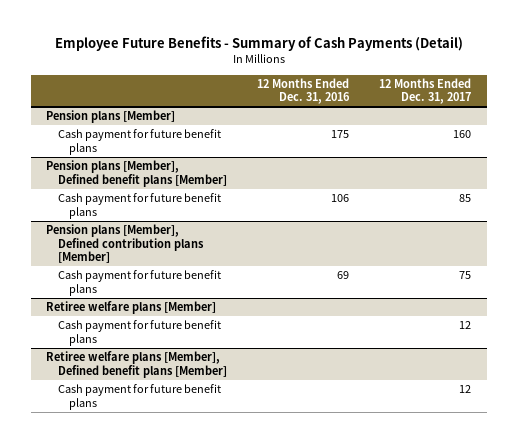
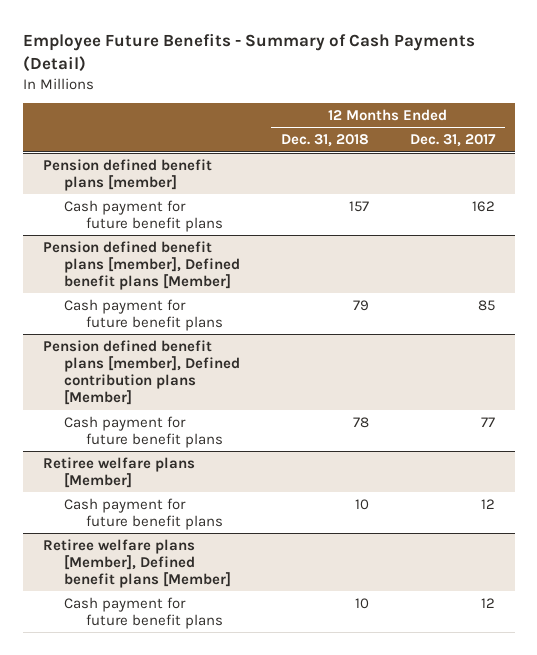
- | 12 Months Ended Dec. 31, 2016 | 12 Months Ended Dec. 31, 2017
+ | 12 Months Ended Dec. 31, 2018 | 12 Months Ended Dec. 31, 2017
- Pension plans [Member]
- Cash payment for future benefit plans | 175 | 160
- Pension plans [Member], Defined benefit plans [Member]
+ Pension defined benefit plans [member]
+ Cash payment for future benefit plans | 157 | 162
+ Pension defined benefit plans [member], Defined benefit plans [Member]
- Pension plans [Member], Defined contribution plans [Member]
- Cash payment for future benefit plans | 69 | 75
+ Pension defined benefit plans [member], Defined contribution plans [Member]
+ Cash payment for future benefit plans | 78 | 77

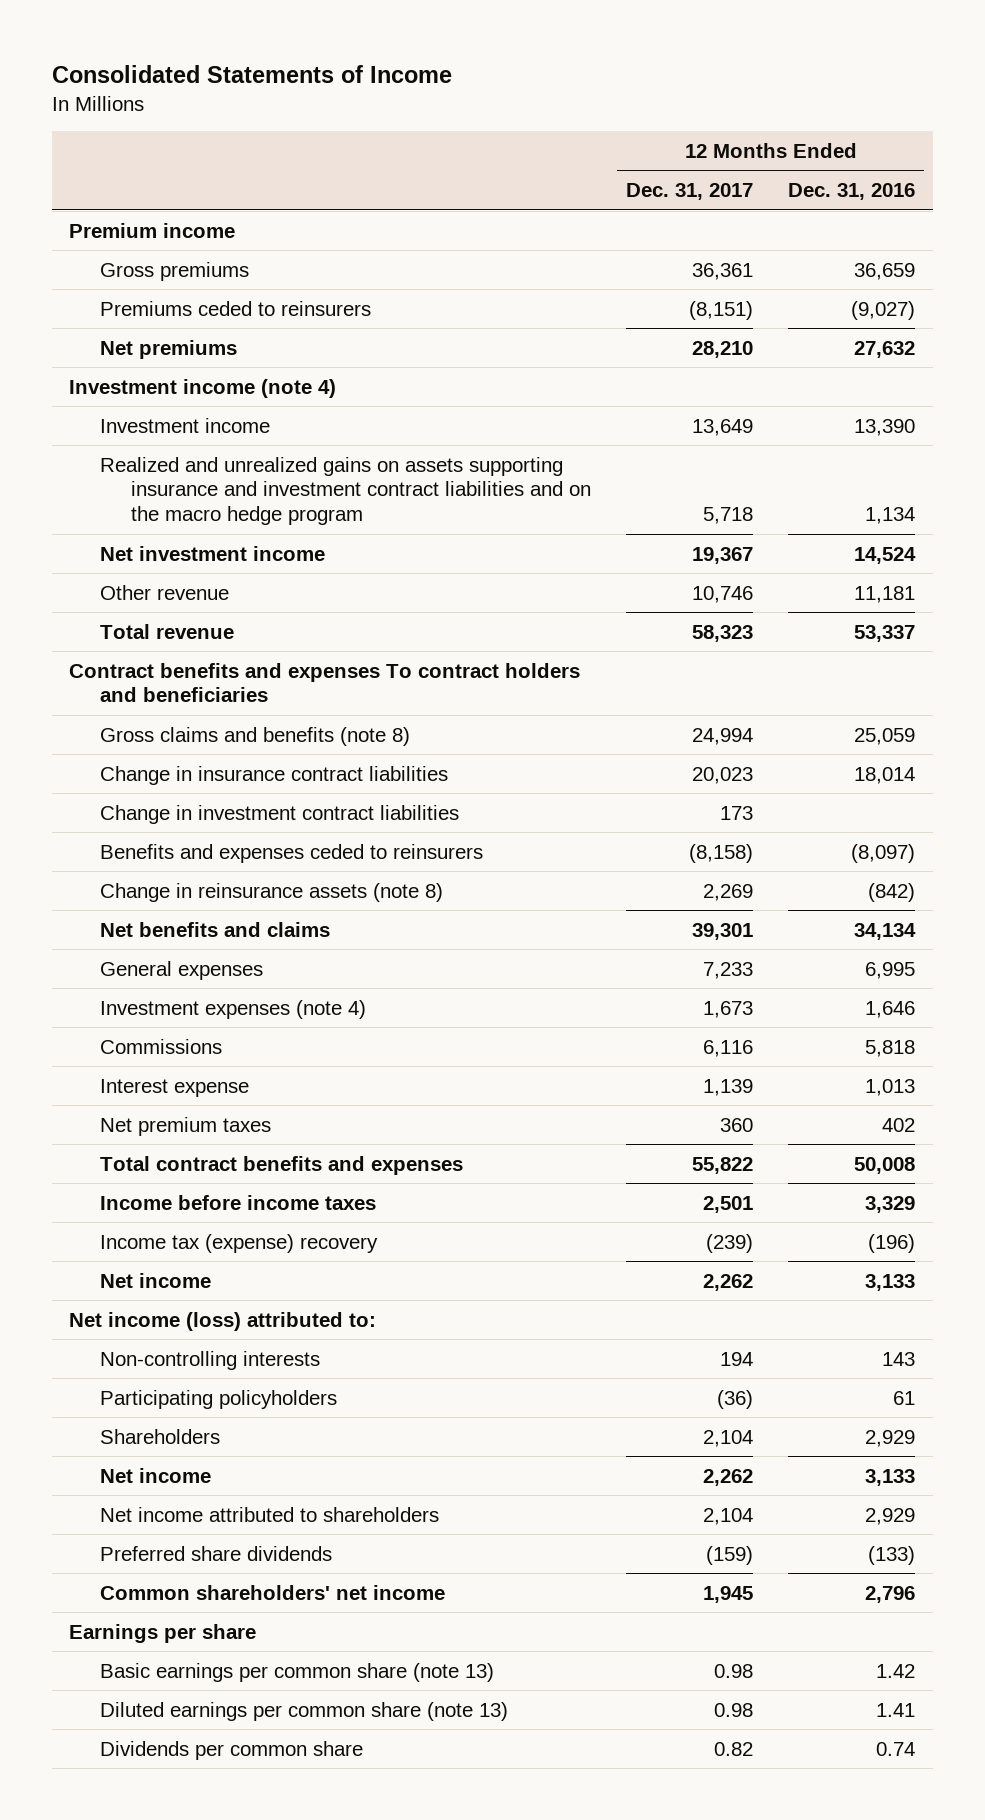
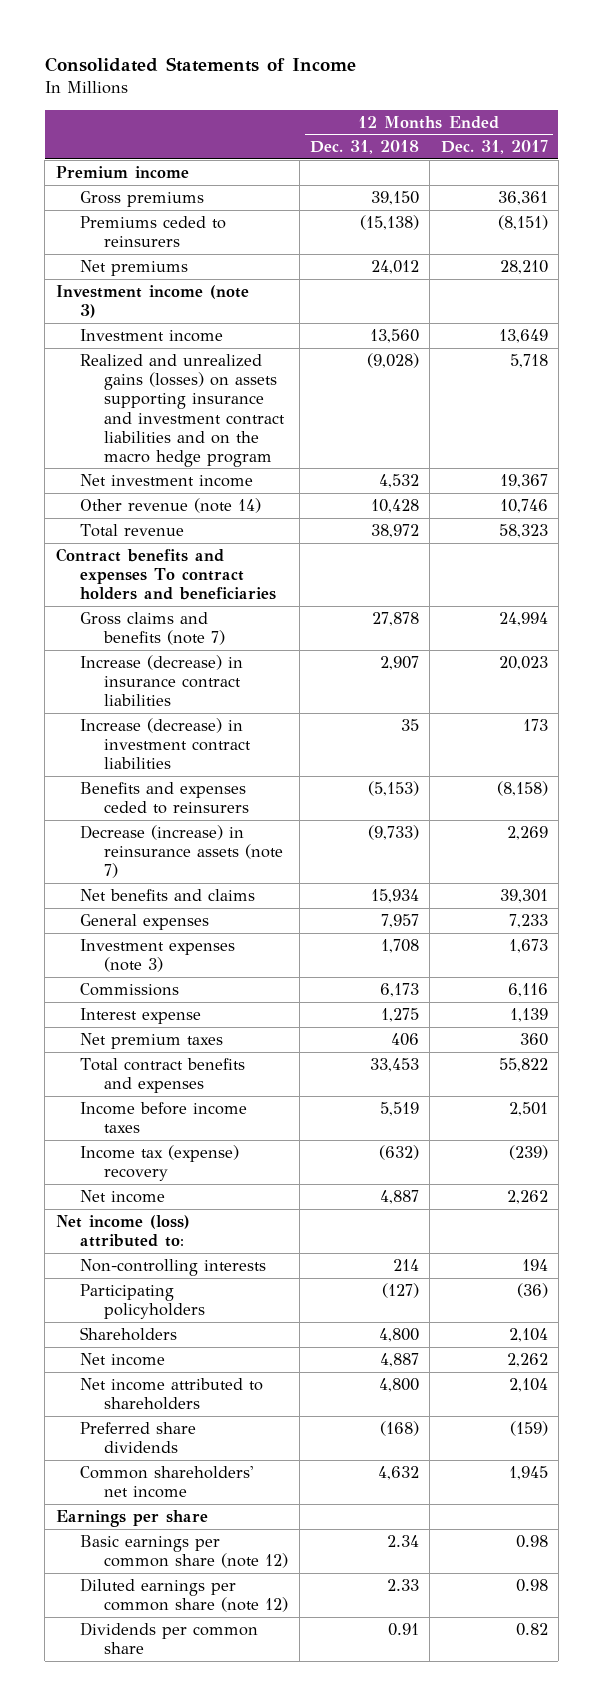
- | 12 Months Ended Dec. 31, 2017 | 12 Months Ended Dec. 31, 2016
+ | 12 Months Ended Dec. 31, 2018 | 12 Months Ended Dec. 31, 2017
- Investment income (note 4)
+ Investment income (note 3)
- Realized and unrealized gains on assets supporting insurance and investment contract liabilities and on the macro hedge program | 5,718 | 1,134
+ Realized and unrealized gains (losses) on assets supporting insurance and investment contract liabilities and on the macro hedge program | (9,028) | 5,718
- Other revenue | 10,746 | 11,181
+ Other revenue (note 14) | 10,428 | 10,746
- Gross claims and benefits (note 8) | 24,994 | 25,059
- Change in insurance contract liabilities | 20,023 | 18,014
- Change in investment contract liabilities | 173 |
+ Gross claims and benefits (note 7) | 27,878 | 24,994
+ Increase (decrease) in insurance contract liabilities | 2,907 | 20,023
+ Increase (decrease) in investment contract liabilities | 35 | 173
- Change in reinsurance assets (note 8) | 2,269 | (842)
+ Decrease (increase) in reinsurance assets (note 7) | (9,733) | 2,269
- Investment expenses (note 4) | 1,673 | 1,646
+ Investment expenses (note 3) | 1,708 | 1,673
- Basic earnings per common share (note 13) | 0.98 | 1.42
- Diluted earnings per common share (note 13) | 0.98 | 1.41
+ Basic earnings per common share (note 12) | 2.34 | 0.98
+ Diluted earnings per common share (note 12) | 2.33 | 0.98

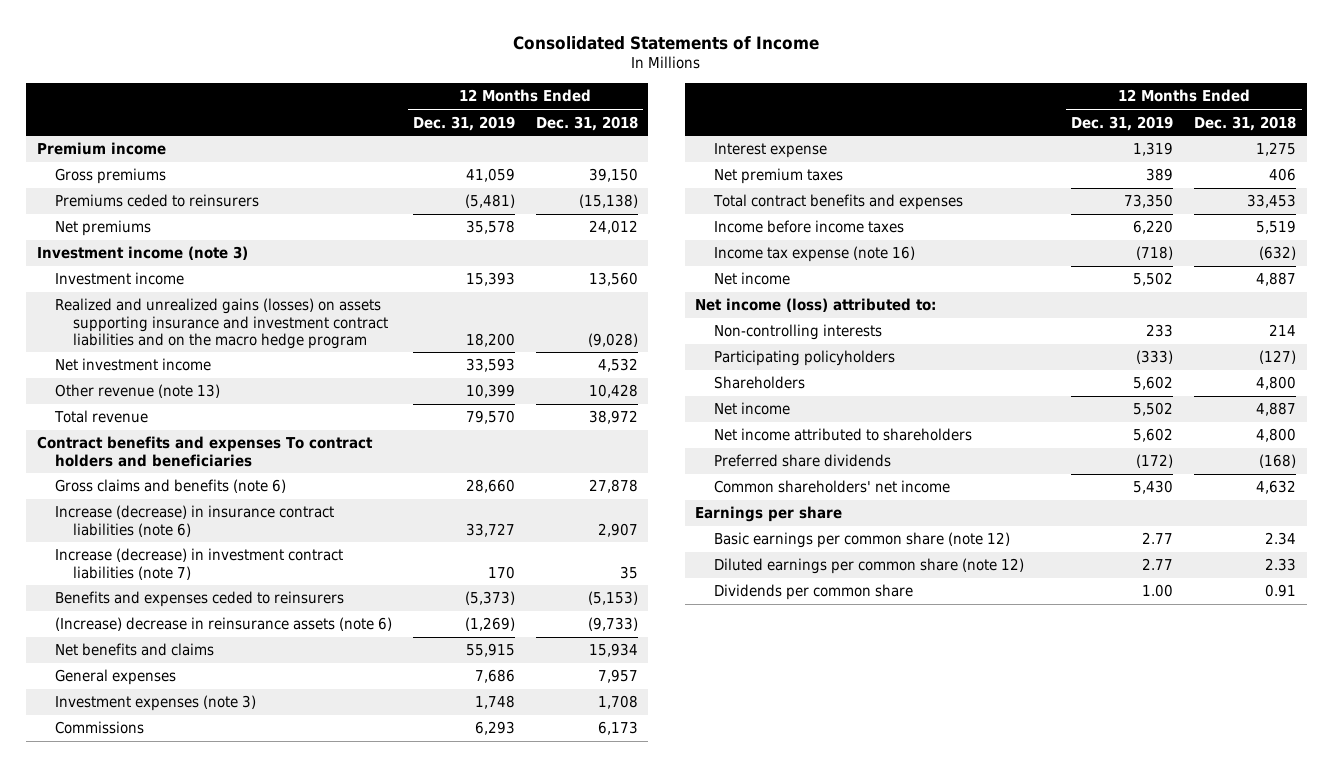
- | 12 Months Ended Dec. 31, 2018 | 12 Months Ended Dec. 31, 2017
+ | 12 Months Ended Dec. 31, 2019 | 12 Months Ended Dec. 31, 2018
- Other revenue (note 14) | 10,428 | 10,746
+ Other revenue (note 13) | 10,399 | 10,428
- Gross claims and benefits (note 7) | 27,878 | 24,994
- Increase (decrease) in insurance contract liabilities | 2,907 | 20,023
- Increase (decrease) in investment contract liabilities | 35 | 173
+ Gross claims and benefits (note 6) | 28,660 | 27,878
+ Increase (decrease) in insurance contract liabilities (note 6) | 33,727 | 2,907
+ Increase (decrease) in investment contract liabilities (note 7) | 170 | 35
- Decrease (increase) in reinsurance assets (note 7) | (9,733) | 2,269
+ (Increase) decrease in reinsurance assets (note 6) | (1,269) | (9,733)
- Income tax (expense) recovery | (632) | (239)
+ Income tax expense (note 16) | (718) | (632)

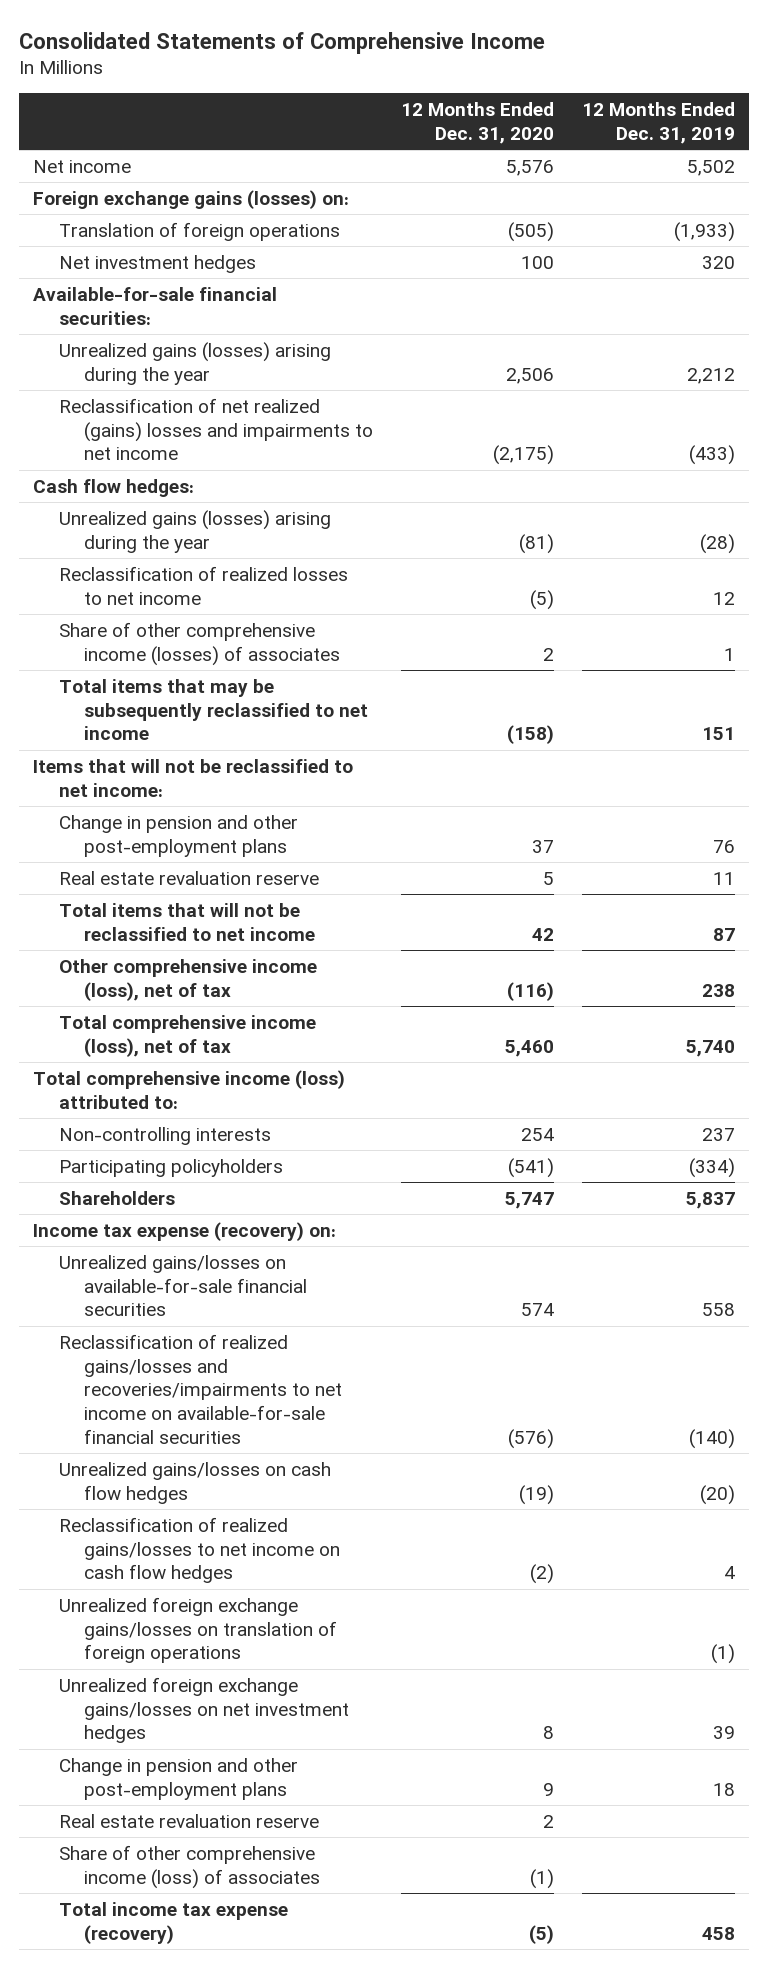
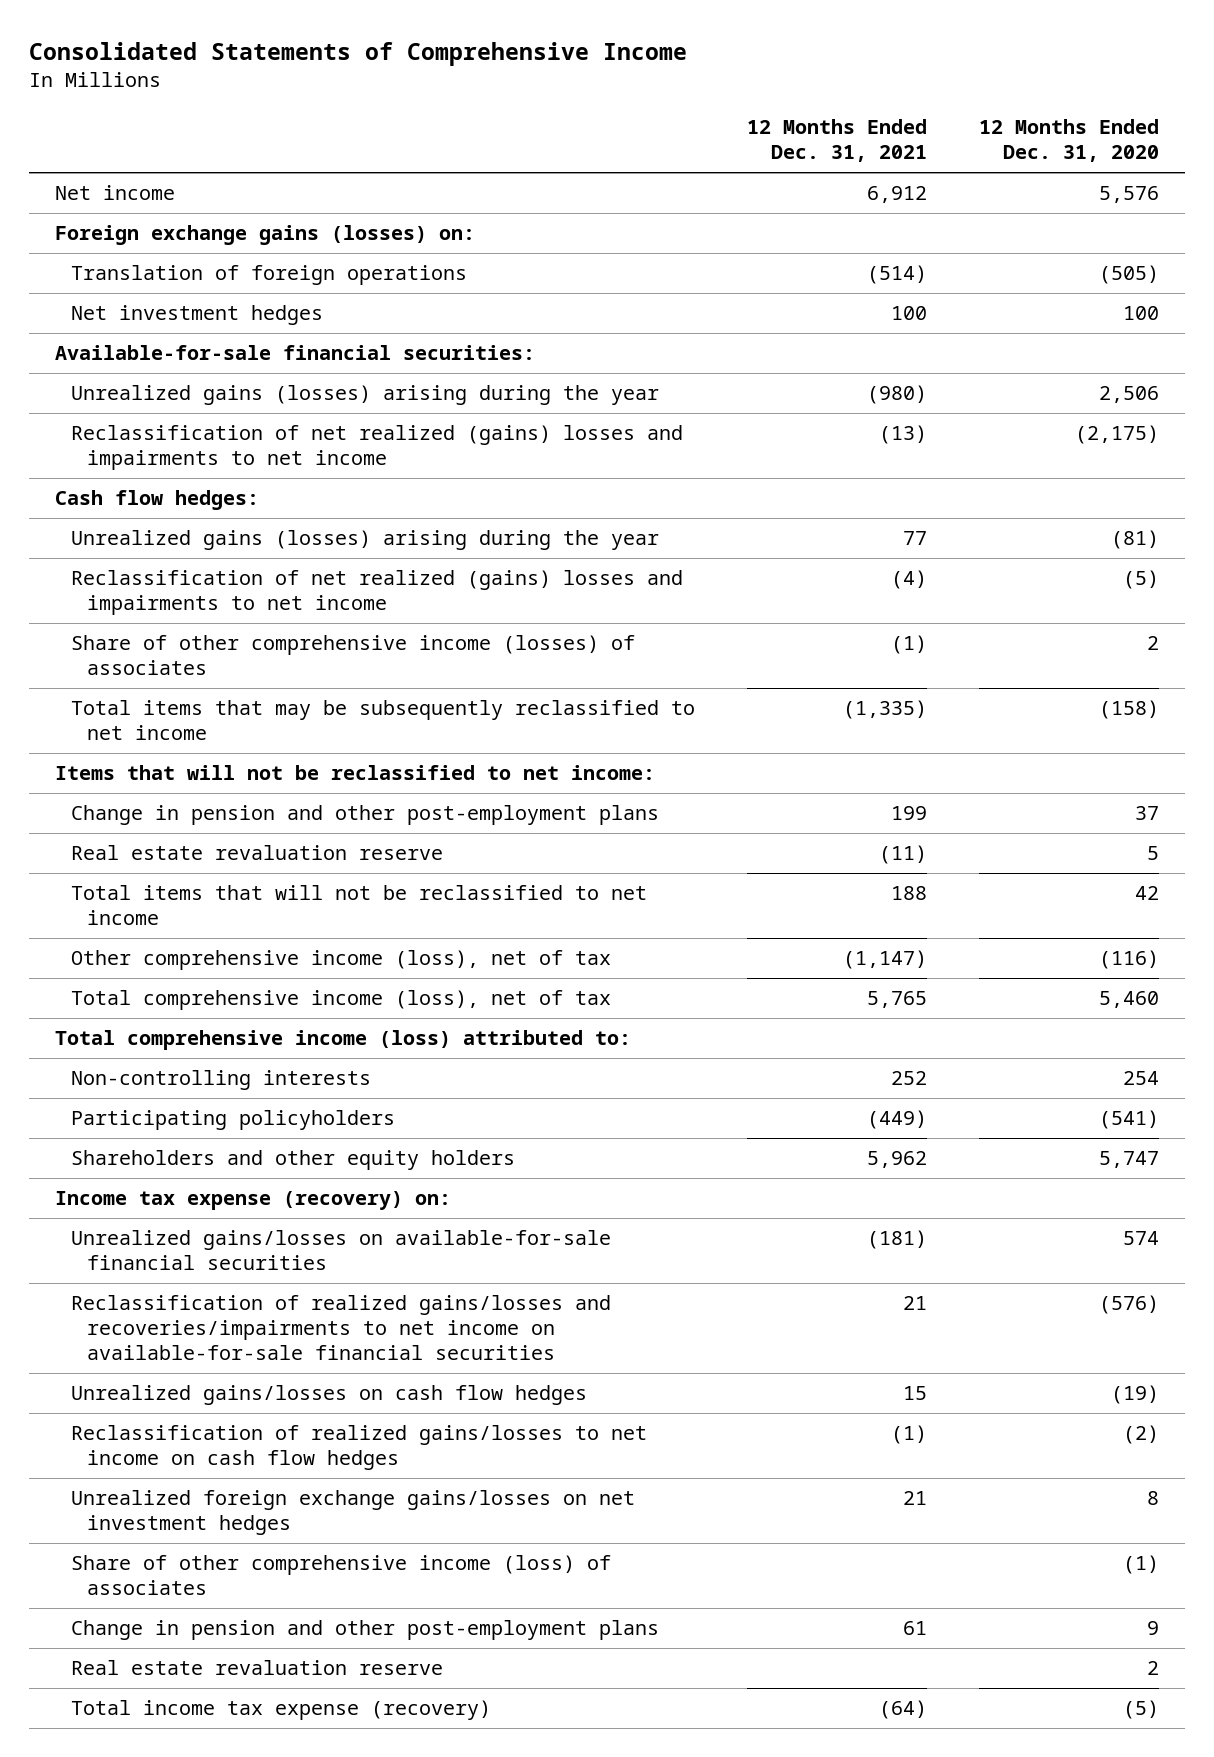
- | 12 Months Ended Dec. 31, 2020 | 12 Months Ended Dec. 31, 2019
+ | 12 Months Ended Dec. 31, 2021 | 12 Months Ended Dec. 31, 2020
- Reclassification of realized losses to net income | (5) | 12
+ Reclassification of net realized (gains) losses and impairments to net income | (4) | (5)
- Shareholders | 5,747 | 5,837
+ Shareholders and other equity holders | 5,962 | 5,747
- Unrealized foreign exchange gains/losses on translation of foreign operations | | (1)
moved up: Share of other comprehensive income (loss) of associates | | (1)

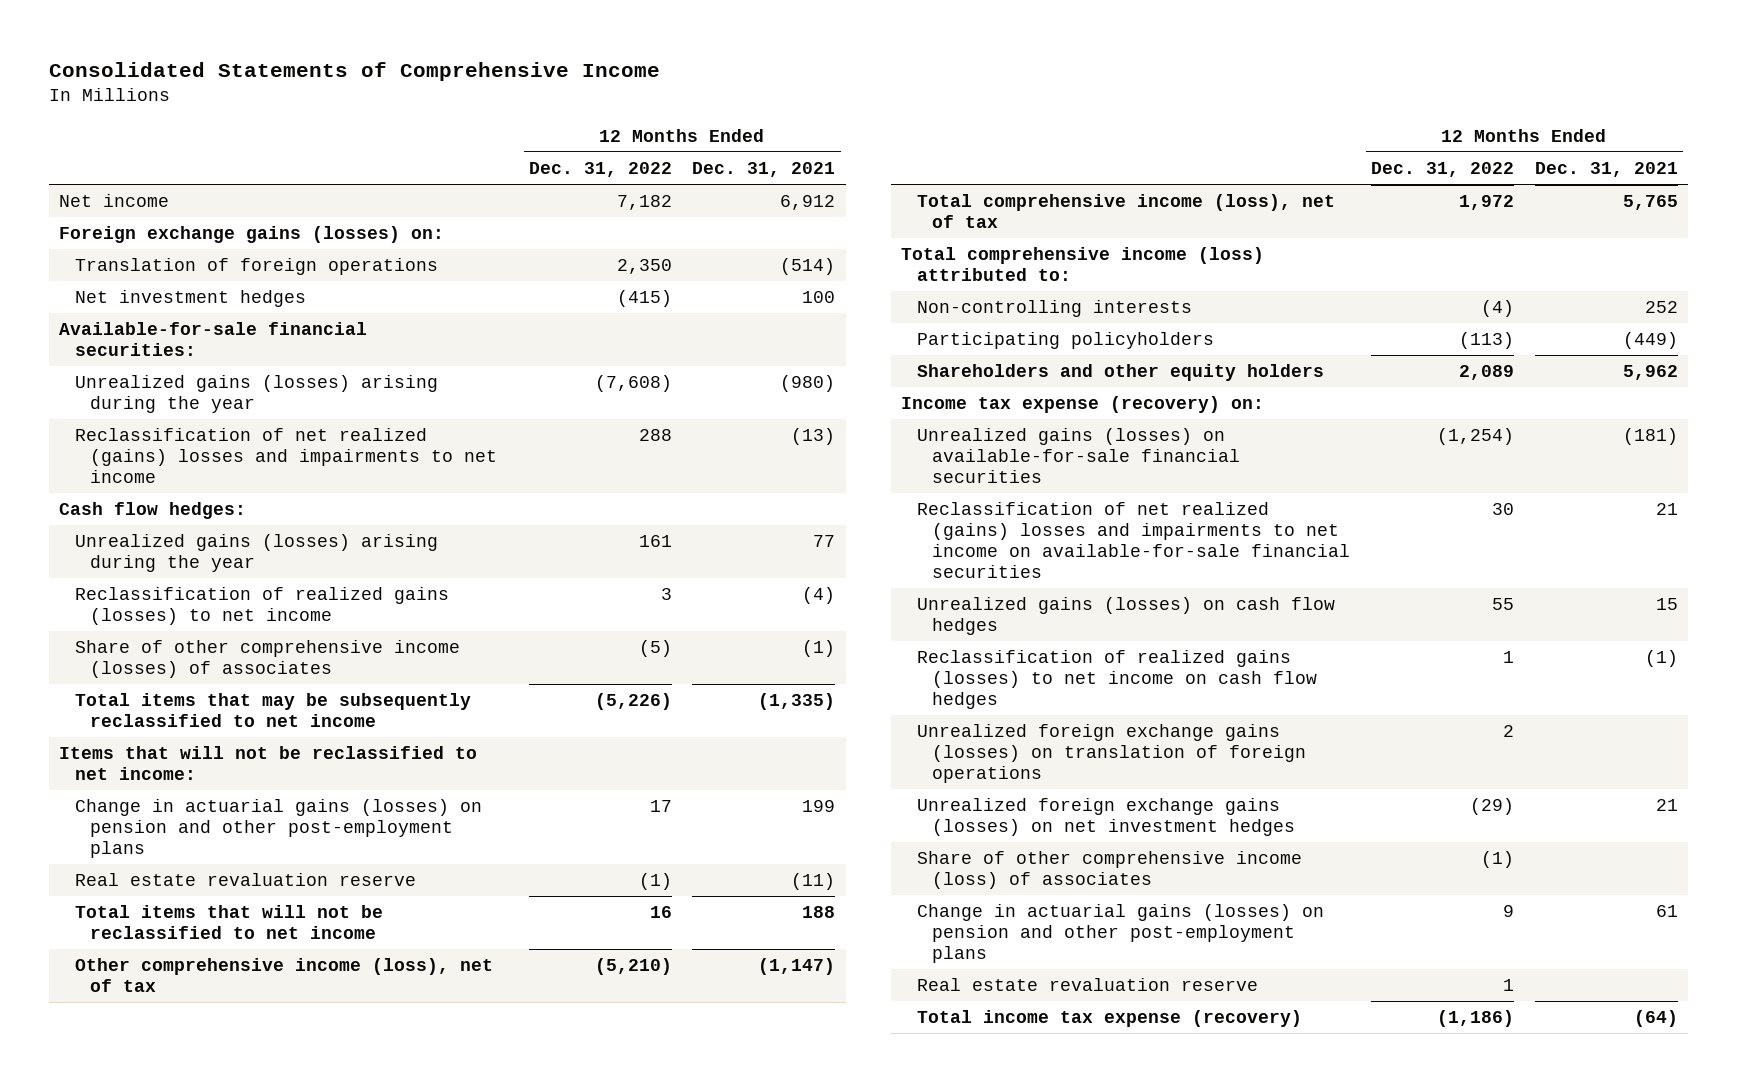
- | 12 Months Ended Dec. 31, 2021 | 12 Months Ended Dec. 31, 2020
+ | 12 Months Ended Dec. 31, 2022 | 12 Months Ended Dec. 31, 2021
- Reclassification of net realized (gains) losses and impairments to net income | (4) | (5)
+ Reclassification of realized gains (losses) to net income | 3 | (4)
- Change in pension and other post-employment plans | 199 | 37
+ Change in actuarial gains (losses) on pension and other post-employment plans | 17 | 199
- Unrealized gains/losses on available-for-sale financial securities | (181) | 574
- Reclassification of realized gains/losses and recoveries/impairments to net income on available-for-sale financial securities | 21 | (576)
- Unrealized gains/losses on cash flow hedges | 15 | (19)
- Reclassification of realized gains/losses to net income on cash flow hedges | (1) | (2)
- Unrealized foreign exchange gains/losses on net investment hedges | 21 | 8
+ Unrealized gains (losses) on available-for-sale financial securities | (1,254) | (181)
+ Reclassification of net realized (gains) losses and impairments to net income on available-for-sale financial securities | 30 | 21
+ Unrealized gains (losses) on cash flow hedges | 55 | 15
+ Reclassification of realized gains (losses) to net income on cash flow hedges | 1 | (1)
+ Unrealized foreign exchange gains (losses) on translation of foreign operations | 2 |
+ Unrealized foreign exchange gains (losses) on net investment hedges | (29) | 21
- Change in pension and other post-employment plans | 61 | 9
+ Change in actuarial gains (losses) on pension and other post-employment plans | 9 | 61

